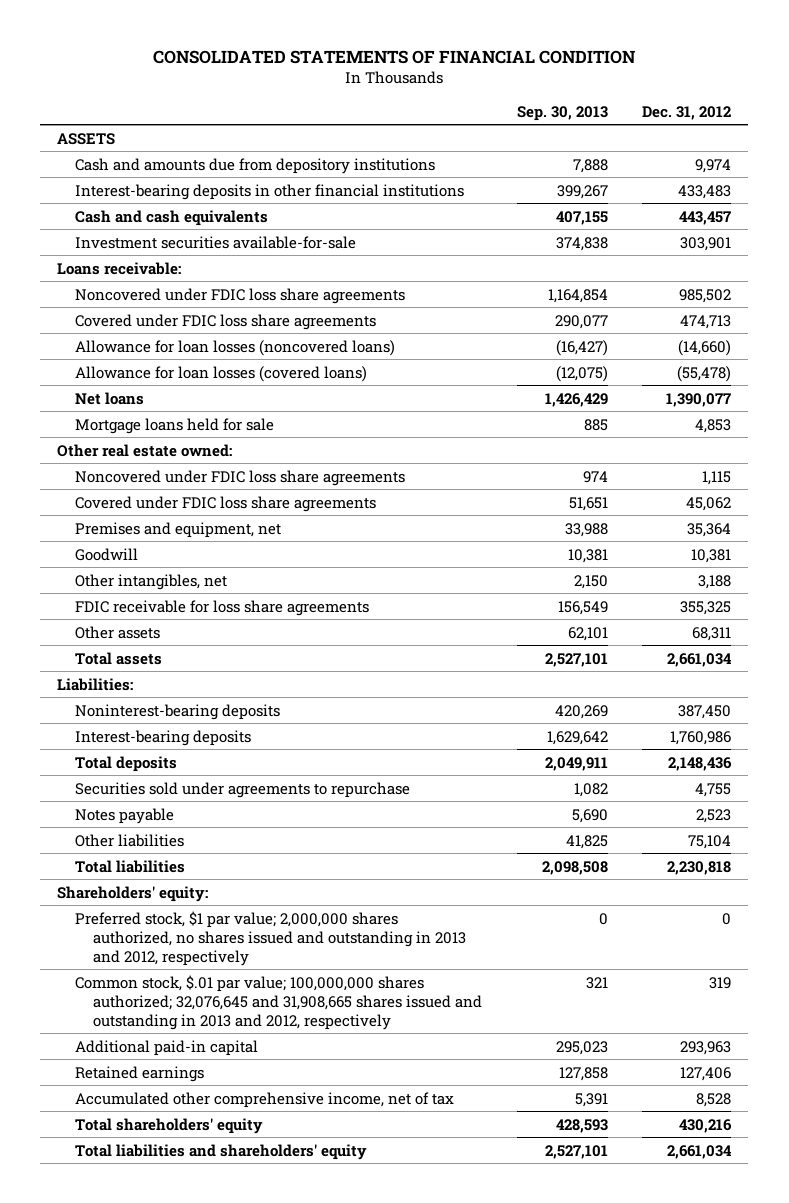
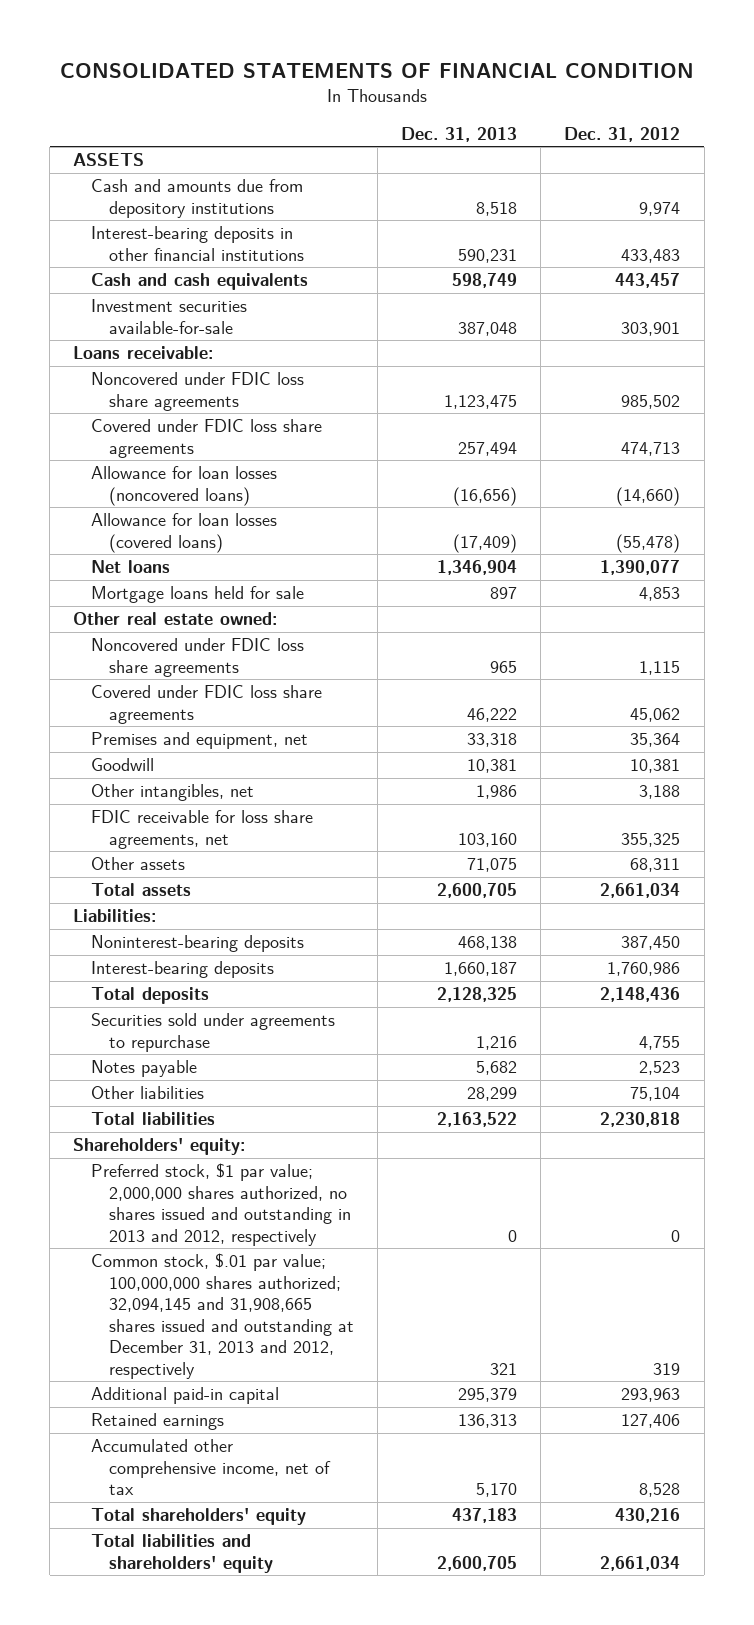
- | Sep. 30, 2013 | Dec. 31, 2012
+ | Dec. 31, 2013 | Dec. 31, 2012
- FDIC receivable for loss share agreements | 156,549 | 355,325
+ FDIC receivable for loss share agreements, net | 103,160 | 355,325
- Common stock, $.01 par value; 100,000,000 shares authorized; 32,076,645 and 31,908,665 shares issued and outstanding in 2013 and 2012, respectively | 321 | 319
+ Common stock, $.01 par value; 100,000,000 shares authorized; 32,094,145 and 31,908,665 shares issued and outstanding at December 31, 2013 and 2012, respectively | 321 | 319

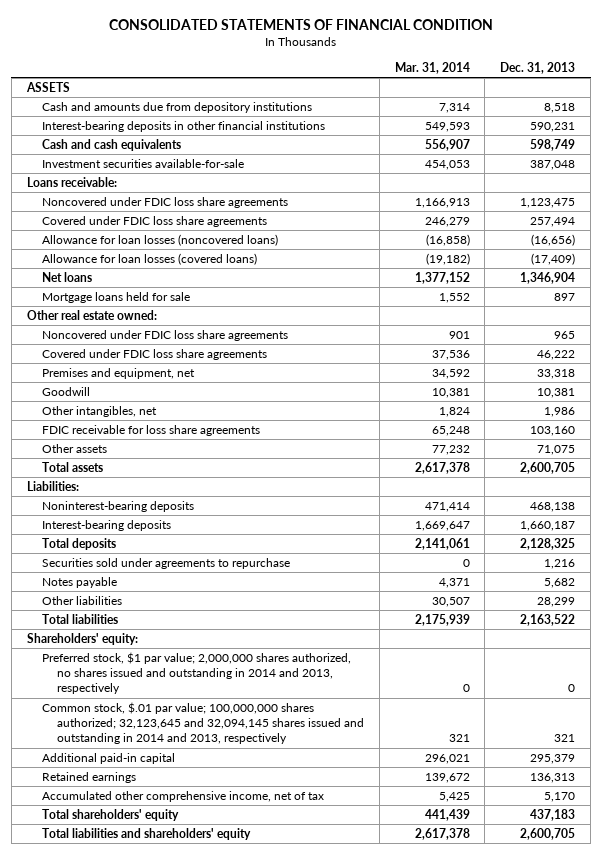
- | Dec. 31, 2013 | Dec. 31, 2012
+ | Mar. 31, 2014 | Dec. 31, 2013
- FDIC receivable for loss share agreements, net | 103,160 | 355,325
+ FDIC receivable for loss share agreements | 65,248 | 103,160
- Preferred stock, $1 par value; 2,000,000 shares authorized, no shares issued and outstanding in 2013 and 2012, respectively | 0 | 0
- Common stock, $.01 par value; 100,000,000 shares authorized; 32,094,145 and 31,908,665 shares issued and outstanding at December 31, 2013 and 2012, respectively | 321 | 319
+ Preferred stock, $1 par value; 2,000,000 shares authorized, no shares issued and outstanding in 2014 and 2013, respectively | 0 | 0
+ Common stock, $.01 par value; 100,000,000 shares authorized; 32,123,645 and 32,094,145 shares issued and outstanding in 2014 and 2013, respectively | 321 | 321

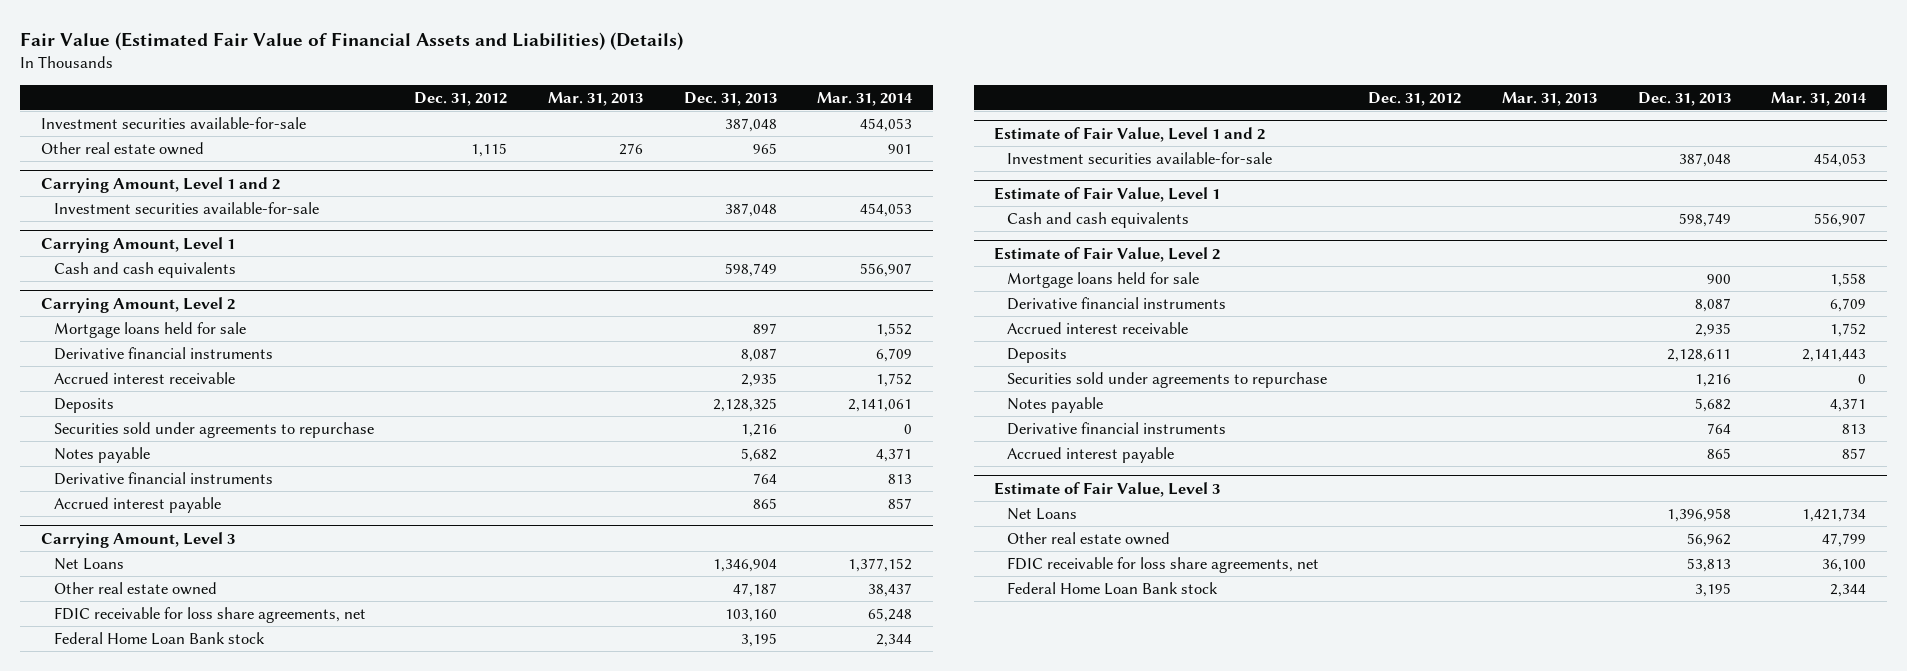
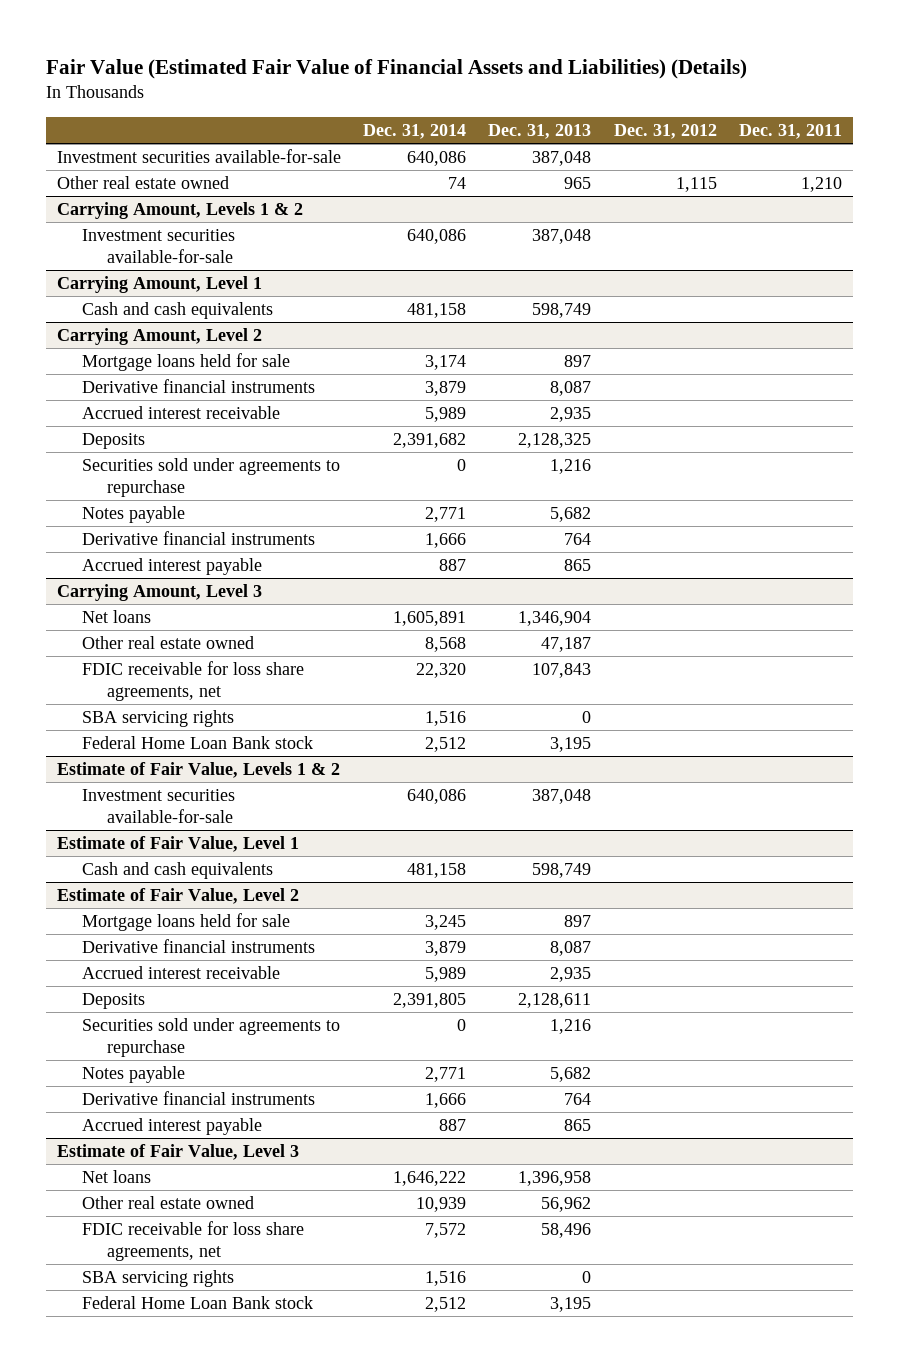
- | Dec. 31, 2012 | Mar. 31, 2013 | Dec. 31, 2013 | Mar. 31, 2014
+ | Dec. 31, 2014 | Dec. 31, 2013 | Dec. 31, 2012 | Dec. 31, 2011
- Carrying Amount, Level 1 and 2
+ Carrying Amount, Levels 1 & 2
@ Carrying Amount, Level 3
- Net Loans | | | 1,346,904 | 1,377,152
+ Net loans | 1,605,891 | 1,346,904 | |
- FDIC receivable for loss share agreements, net | | | 103,160 | 65,248
+ FDIC receivable for loss share agreements, net | 22,320 | 107,843 | |
+ SBA servicing rights | 1,516 | 0 | |
- Estimate of Fair Value, Level 1 and 2
+ Estimate of Fair Value, Levels 1 & 2
@ Estimate of Fair Value, Level 2
- Mortgage loans held for sale | | | 900 | 1,558
+ Mortgage loans held for sale | 3,245 | 897 | |
@ Estimate of Fair Value, Level 3
- Net Loans | | | 1,396,958 | 1,421,734
+ Net loans | 1,646,222 | 1,396,958 | |
- FDIC receivable for loss share agreements, net | | | 53,813 | 36,100
+ FDIC receivable for loss share agreements, net | 7,572 | 58,496 | |
+ SBA servicing rights | 1,516 | 0 | |

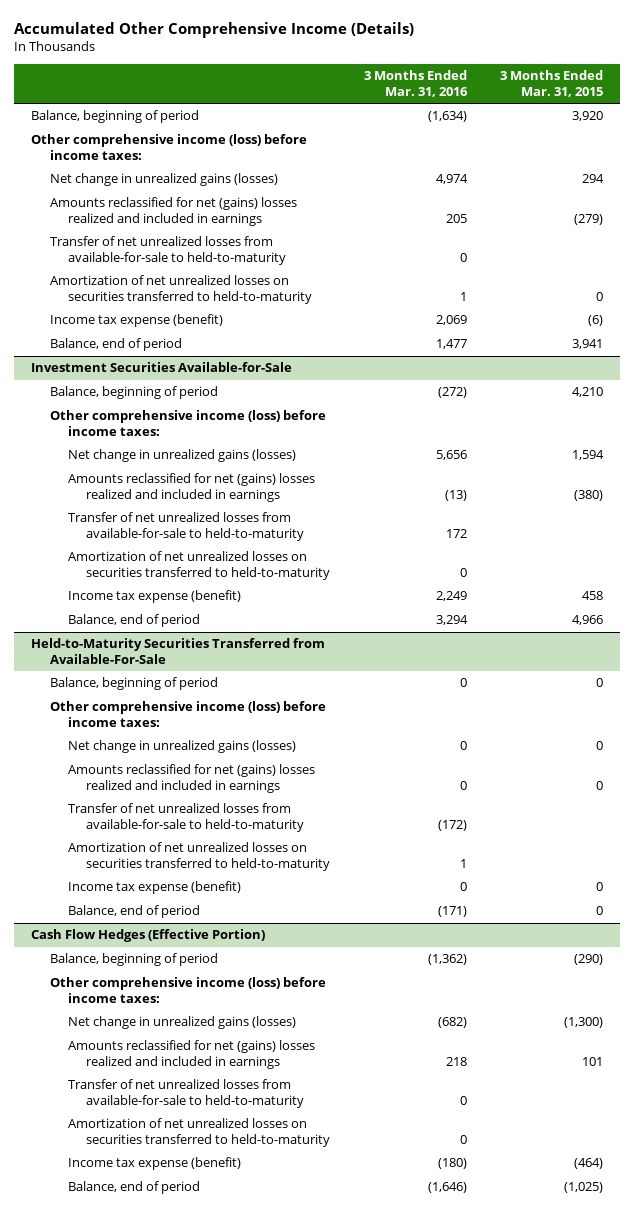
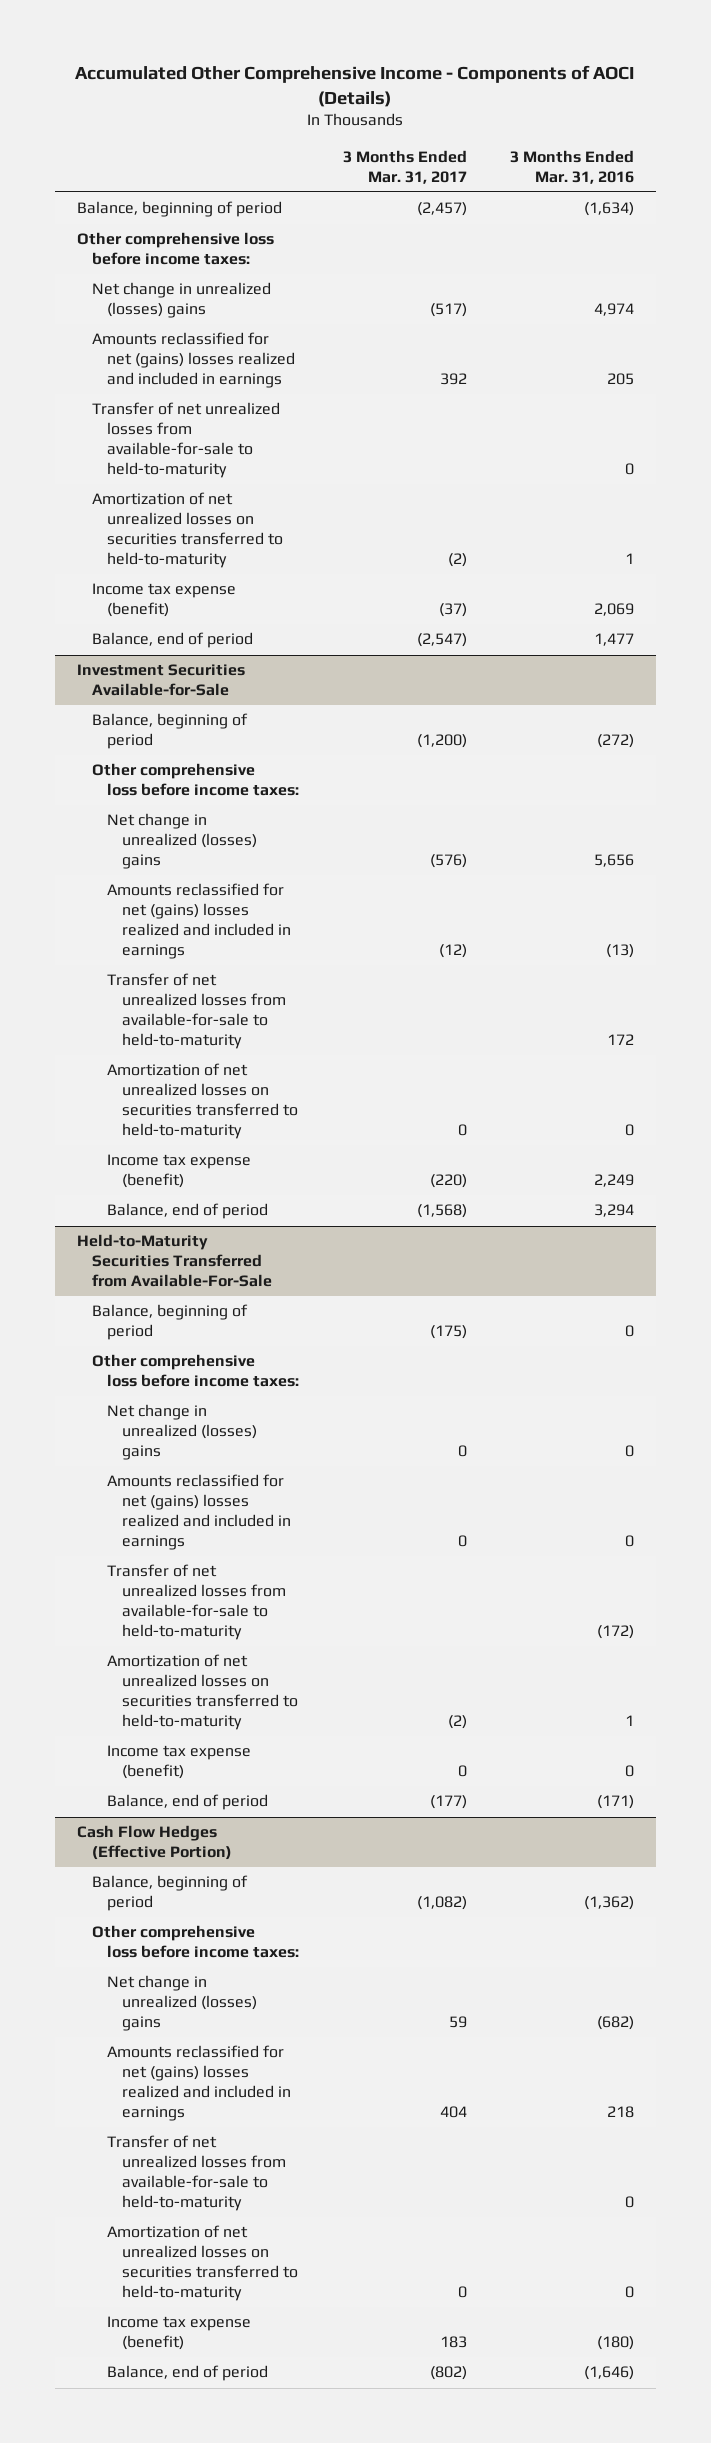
- Accumulated Other Comprehensive Income (Details)
+ Accumulated Other Comprehensive Income - Components of AOCI (Details)
- | 3 Months Ended Mar. 31, 2016 | 3 Months Ended Mar. 31, 2015
+ | 3 Months Ended Mar. 31, 2017 | 3 Months Ended Mar. 31, 2016
- Other comprehensive income (loss) before income taxes:
- Net change in unrealized gains (losses) | 4,974 | 294
+ Other comprehensive loss before income taxes:
+ Net change in unrealized (losses) gains | (517) | 4,974
@ Investment Securities Available-for-Sale
- Other comprehensive income (loss) before income taxes:
- Net change in unrealized gains (losses) | 5,656 | 1,594
+ Other comprehensive loss before income taxes:
+ Net change in unrealized (losses) gains | (576) | 5,656
@ Held-to-Maturity Securities Transferred from Available-For-Sale
- Other comprehensive income (loss) before income taxes:
- Net change in unrealized gains (losses) | 0 | 0
+ Other comprehensive loss before income taxes:
+ Net change in unrealized (losses) gains | 0 | 0
@ Cash Flow Hedges (Effective Portion)
- Other comprehensive income (loss) before income taxes:
- Net change in unrealized gains (losses) | (682) | (1,300)
+ Other comprehensive loss before income taxes:
+ Net change in unrealized (losses) gains | 59 | (682)

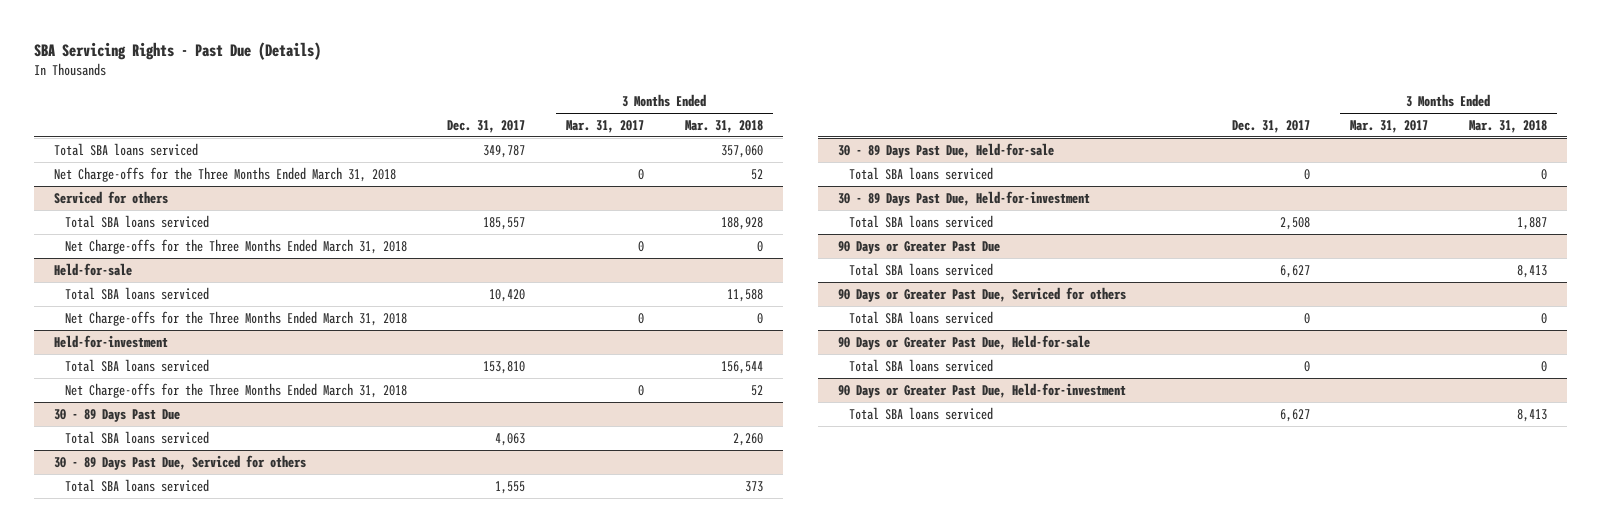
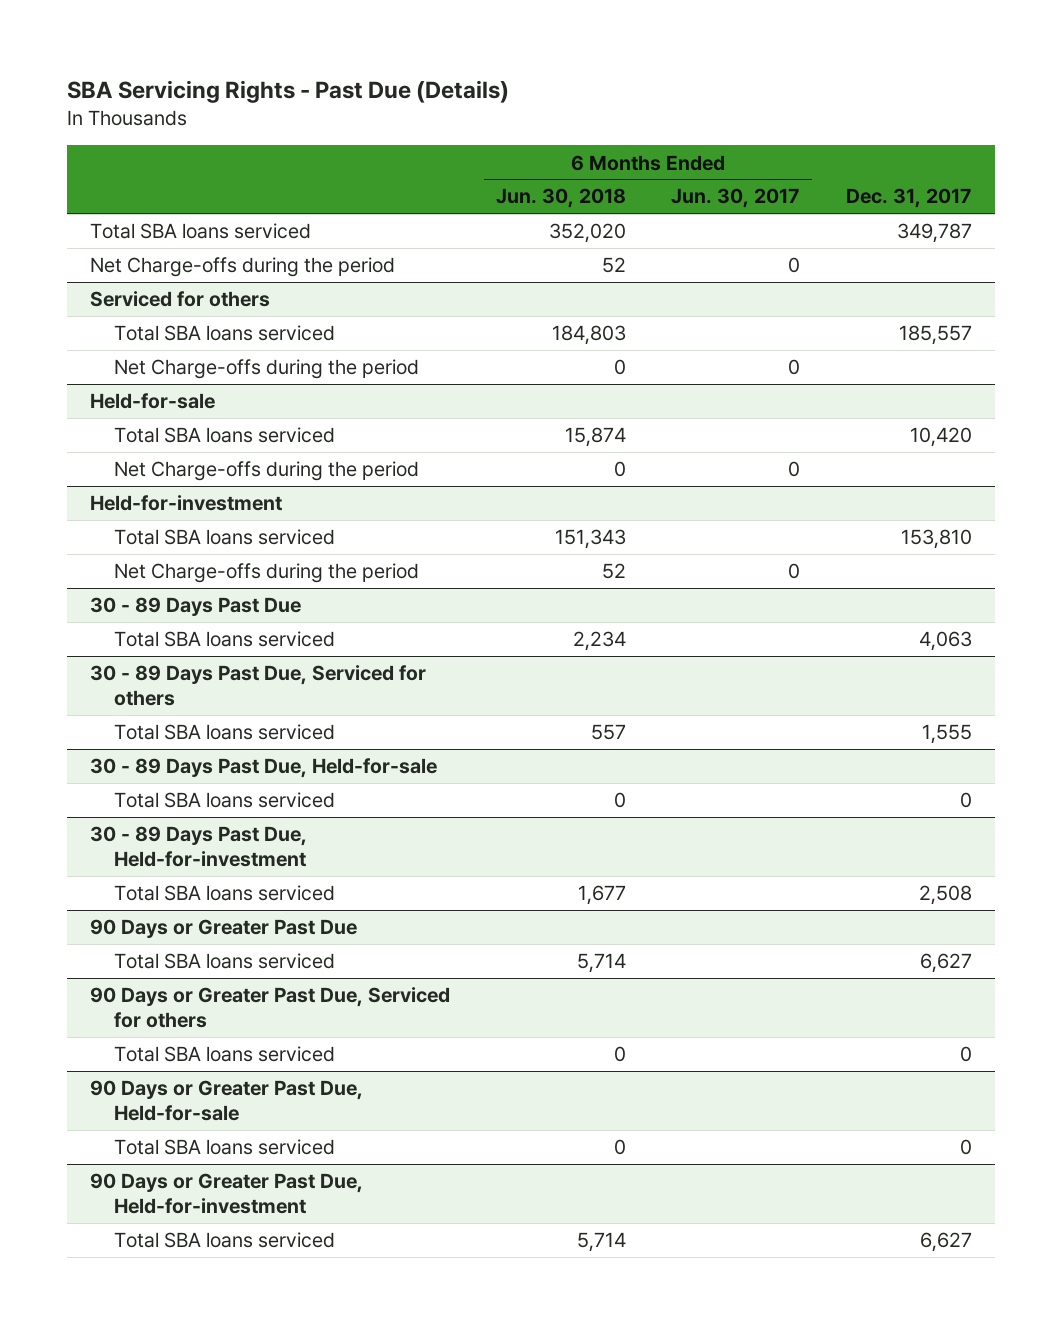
- | Dec. 31, 2017 | 3 Months Ended Mar. 31, 2017 | 3 Months Ended Mar. 31, 2018
+ | 6 Months Ended Jun. 30, 2018 | 6 Months Ended Jun. 30, 2017 | Dec. 31, 2017
- Net Charge-offs for the Three Months Ended March 31, 2018 | | 0 | 52
+ Net Charge-offs during the period | 52 | 0 |
@ Serviced for others
- Net Charge-offs for the Three Months Ended March 31, 2018 | | 0 | 0
+ Net Charge-offs during the period | 0 | 0 |
@ Held-for-sale
- Net Charge-offs for the Three Months Ended March 31, 2018 | | 0 | 0
+ Net Charge-offs during the period | 0 | 0 |
@ Held-for-investment
- Net Charge-offs for the Three Months Ended March 31, 2018 | | 0 | 52
+ Net Charge-offs during the period | 52 | 0 |

